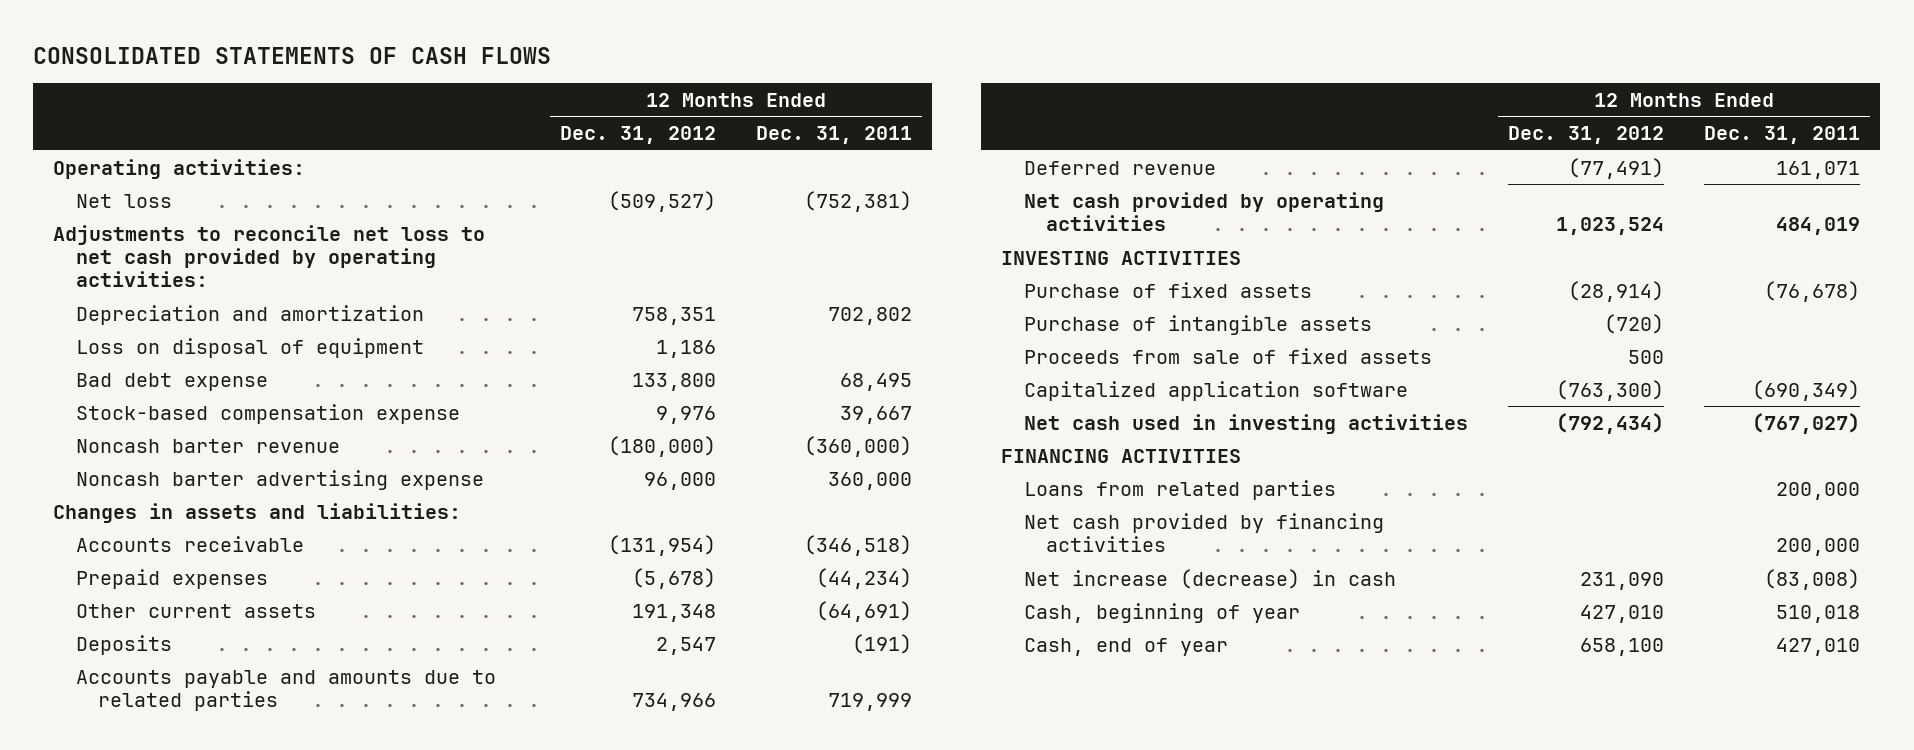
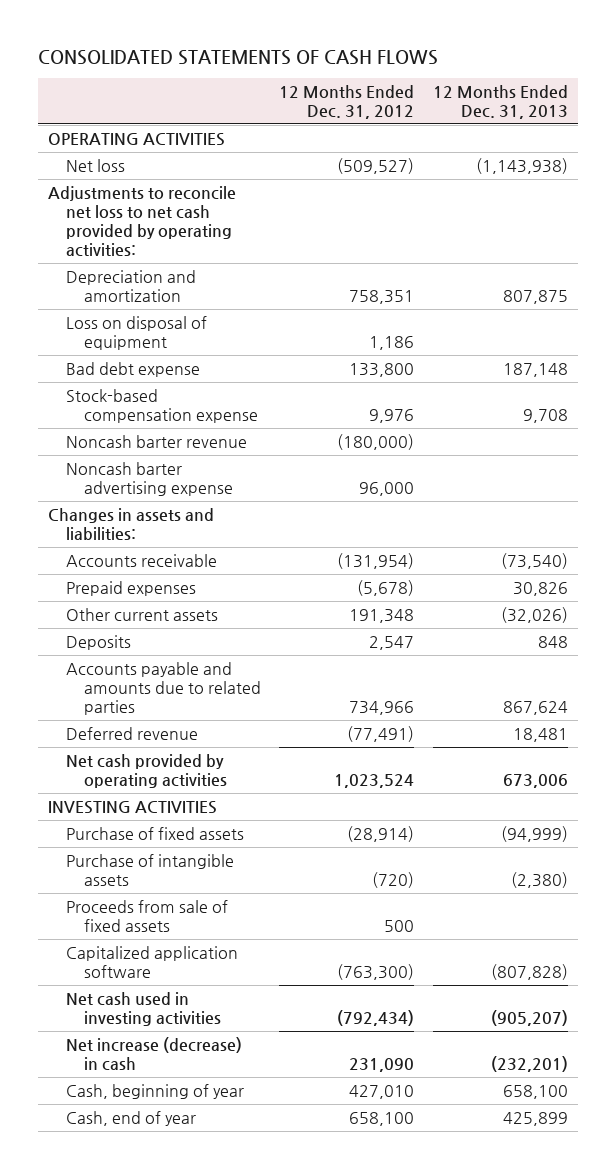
- | 12 Months Ended Dec. 31, 2012 | 12 Months Ended Dec. 31, 2011
+ | 12 Months Ended Dec. 31, 2012 | 12 Months Ended Dec. 31, 2013
- Operating activities:
+ OPERATING ACTIVITIES
- FINANCING ACTIVITIES
- Loans from related parties | | 200,000
- Net cash provided by financing activities | | 200,000

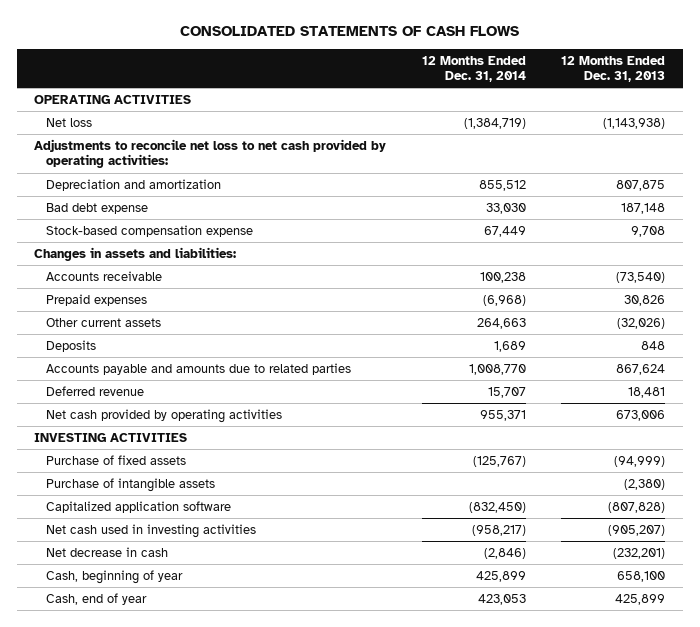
- | 12 Months Ended Dec. 31, 2012 | 12 Months Ended Dec. 31, 2013
+ | 12 Months Ended Dec. 31, 2014 | 12 Months Ended Dec. 31, 2013
- Loss on disposal of equipment | 1,186 |
- Noncash barter revenue | (180,000) |
- Noncash barter advertising expense | 96,000 |
- Proceeds from sale of fixed assets | 500 |
- Net increase (decrease) in cash | 231,090 | (232,201)
+ Net decrease in cash | (2,846) | (232,201)

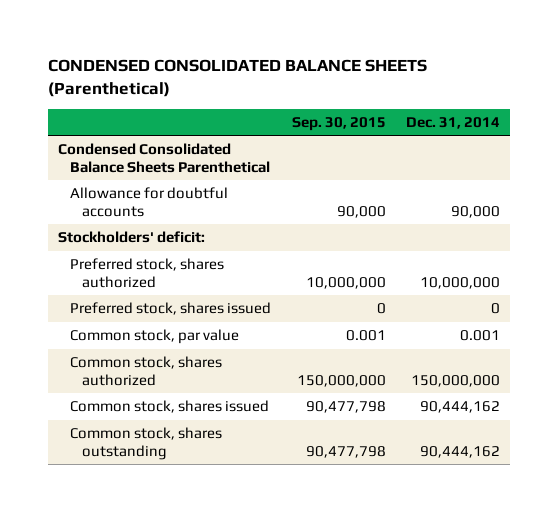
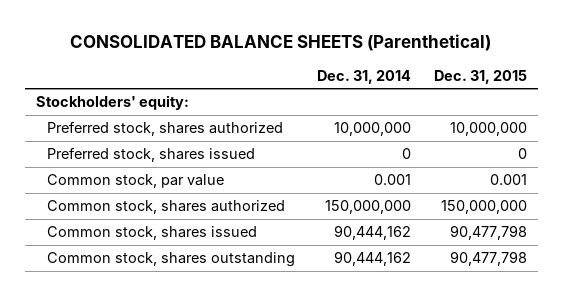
- CONDENSED CONSOLIDATED BALANCE SHEETS (Parenthetical)
+ CONSOLIDATED BALANCE SHEETS (Parenthetical)
- | Sep. 30, 2015 | Dec. 31, 2014
+ | Dec. 31, 2014 | Dec. 31, 2015
- Condensed Consolidated Balance Sheets Parenthetical
- Allowance for doubtful accounts | 90,000 | 90,000
- Stockholders' deficit:
+ Stockholders' equity:

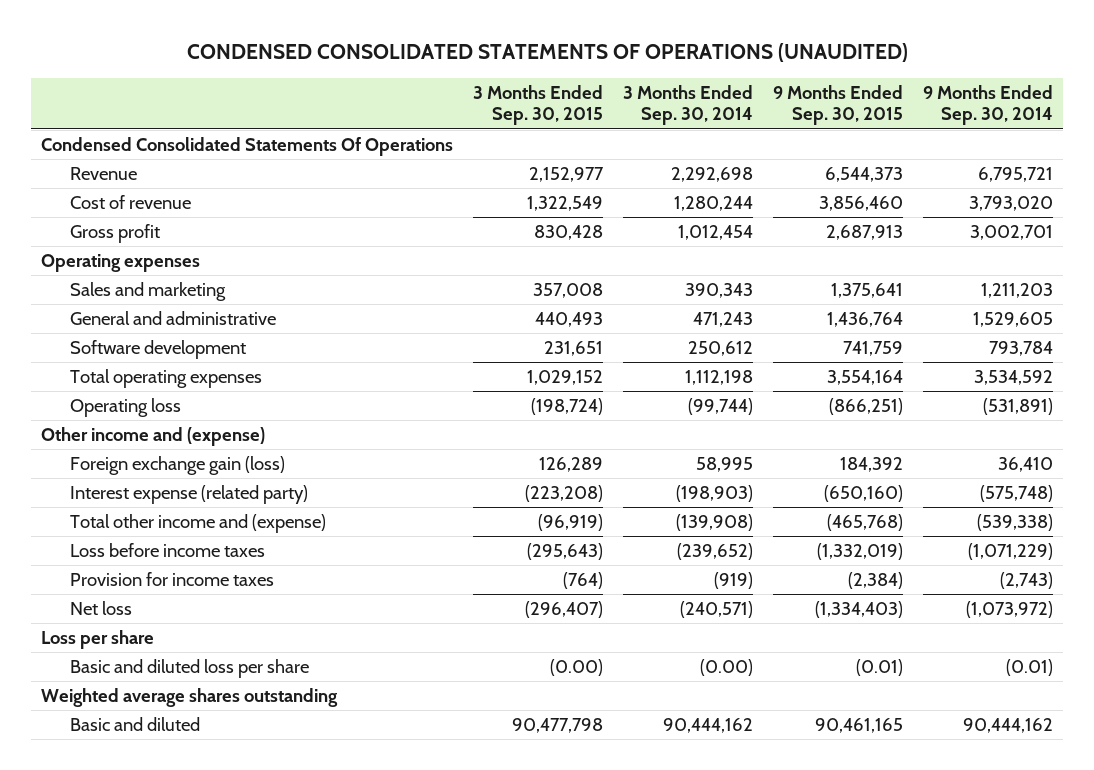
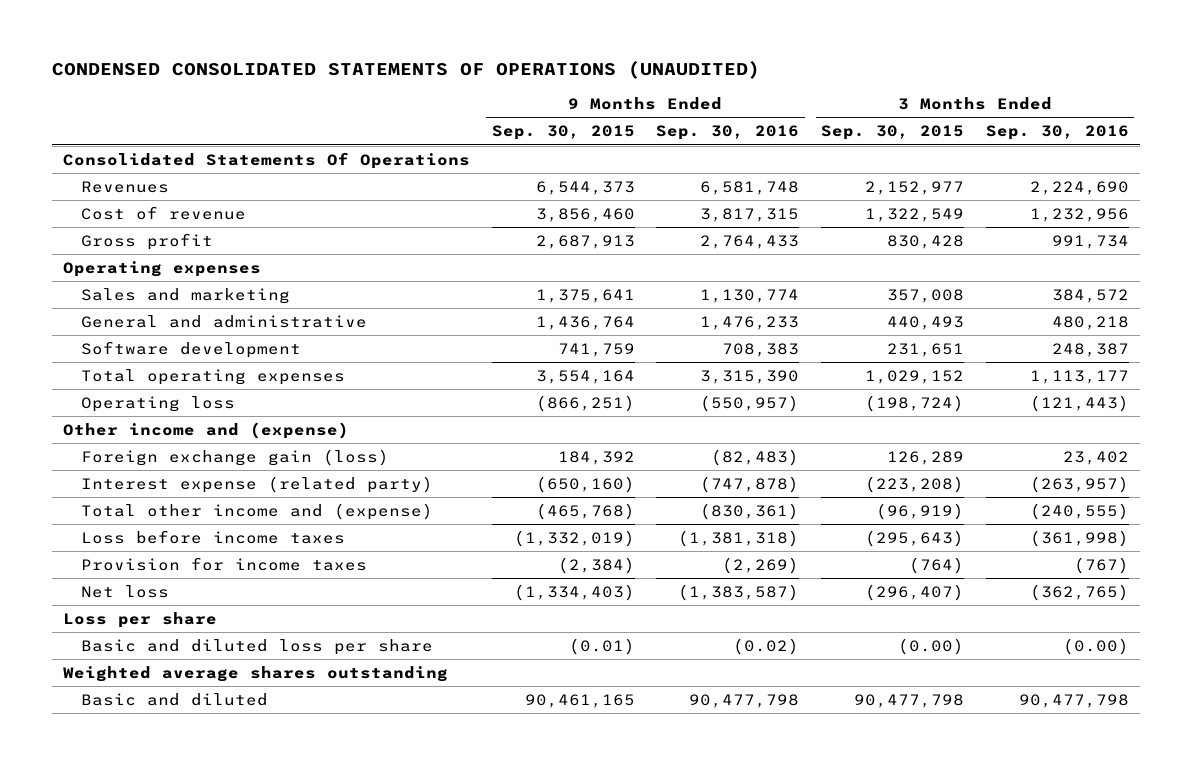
- | 3 Months Ended Sep. 30, 2015 | 3 Months Ended Sep. 30, 2014 | 9 Months Ended Sep. 30, 2015 | 9 Months Ended Sep. 30, 2014
+ | 9 Months Ended Sep. 30, 2015 | 9 Months Ended Sep. 30, 2016 | 3 Months Ended Sep. 30, 2015 | 3 Months Ended Sep. 30, 2016
- Condensed Consolidated Statements Of Operations
- Revenue | 2,152,977 | 2,292,698 | 6,544,373 | 6,795,721
+ Consolidated Statements Of Operations
+ Revenues | 6,544,373 | 6,581,748 | 2,152,977 | 2,224,690

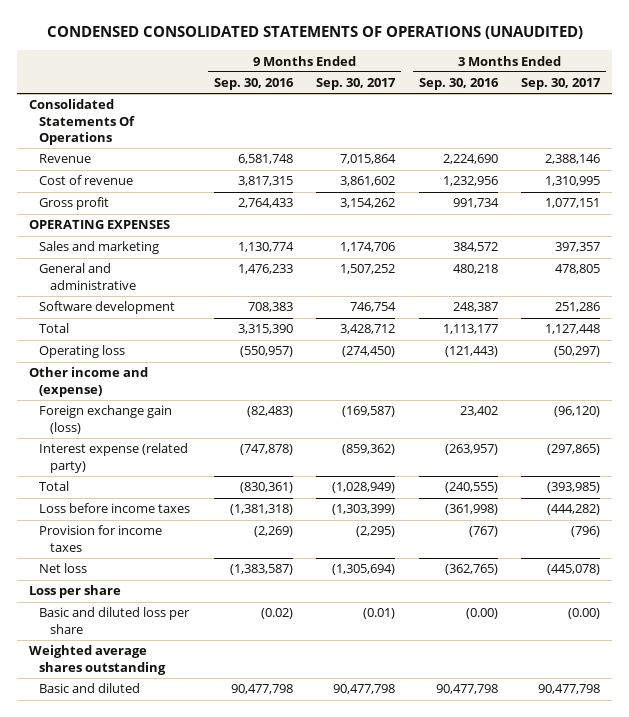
- | 9 Months Ended Sep. 30, 2015 | 9 Months Ended Sep. 30, 2016 | 3 Months Ended Sep. 30, 2015 | 3 Months Ended Sep. 30, 2016
+ | 9 Months Ended Sep. 30, 2016 | 9 Months Ended Sep. 30, 2017 | 3 Months Ended Sep. 30, 2016 | 3 Months Ended Sep. 30, 2017
- Revenues | 6,544,373 | 6,581,748 | 2,152,977 | 2,224,690
+ Revenue | 6,581,748 | 7,015,864 | 2,224,690 | 2,388,146
- Operating expenses
+ OPERATING EXPENSES
- Total operating expenses | 3,554,164 | 3,315,390 | 1,029,152 | 1,113,177
+ Total | 3,315,390 | 3,428,712 | 1,113,177 | 1,127,448
- Total other income and (expense) | (465,768) | (830,361) | (96,919) | (240,555)
+ Total | (830,361) | (1,028,949) | (240,555) | (393,985)

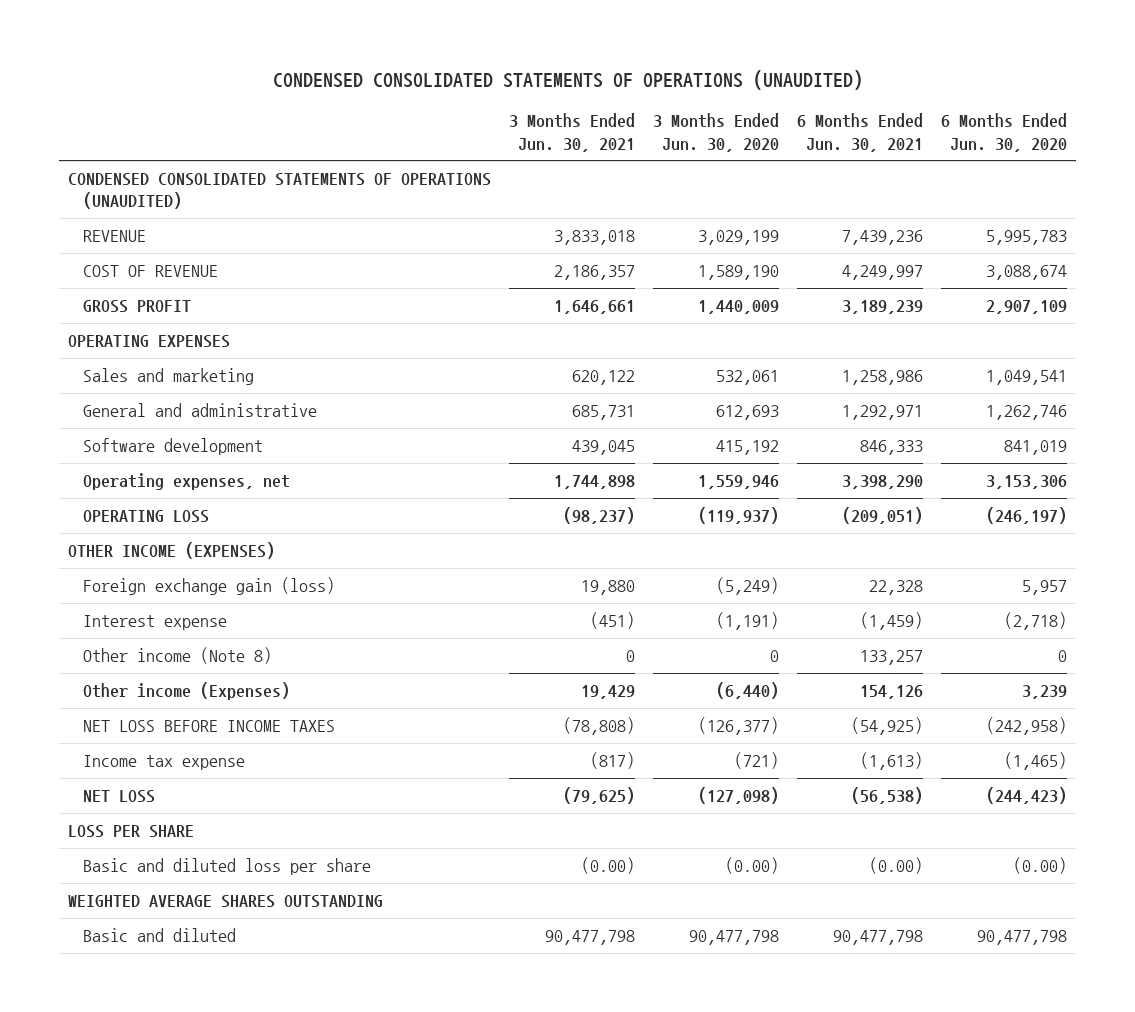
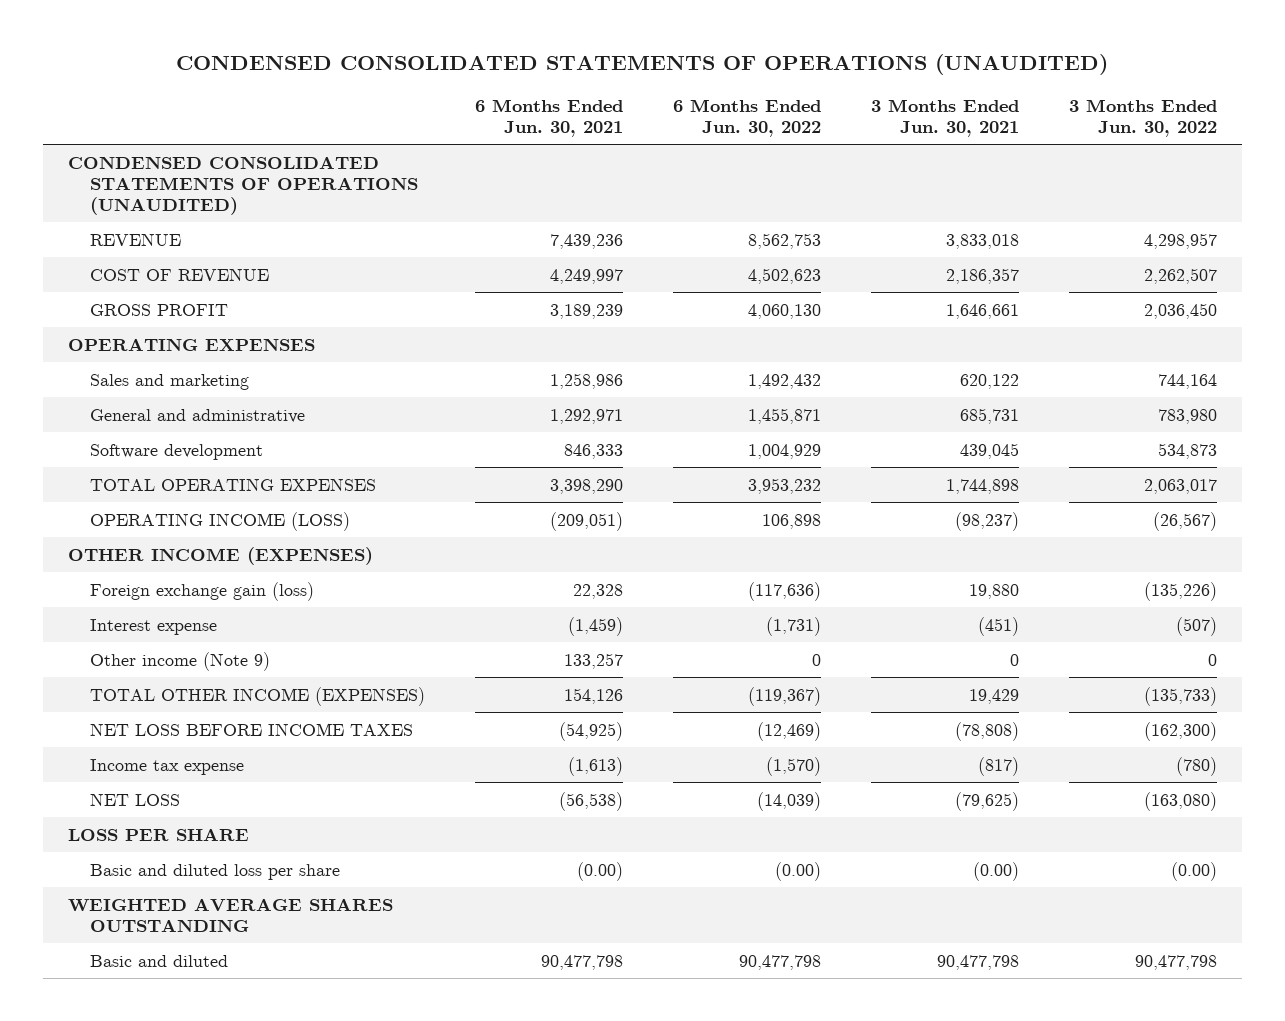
- | 3 Months Ended Jun. 30, 2021 | 3 Months Ended Jun. 30, 2020 | 6 Months Ended Jun. 30, 2021 | 6 Months Ended Jun. 30, 2020
+ | 6 Months Ended Jun. 30, 2021 | 6 Months Ended Jun. 30, 2022 | 3 Months Ended Jun. 30, 2021 | 3 Months Ended Jun. 30, 2022
- Operating expenses, net | 1,744,898 | 1,559,946 | 3,398,290 | 3,153,306
- OPERATING LOSS | (98,237) | (119,937) | (209,051) | (246,197)
+ TOTAL OPERATING EXPENSES | 3,398,290 | 3,953,232 | 1,744,898 | 2,063,017
+ OPERATING INCOME (LOSS) | (209,051) | 106,898 | (98,237) | (26,567)
- Other income (Note 8) | 0 | 0 | 133,257 | 0
- Other income (Expenses) | 19,429 | (6,440) | 154,126 | 3,239
+ Other income (Note 9) | 133,257 | 0 | 0 | 0
+ TOTAL OTHER INCOME (EXPENSES) | 154,126 | (119,367) | 19,429 | (135,733)

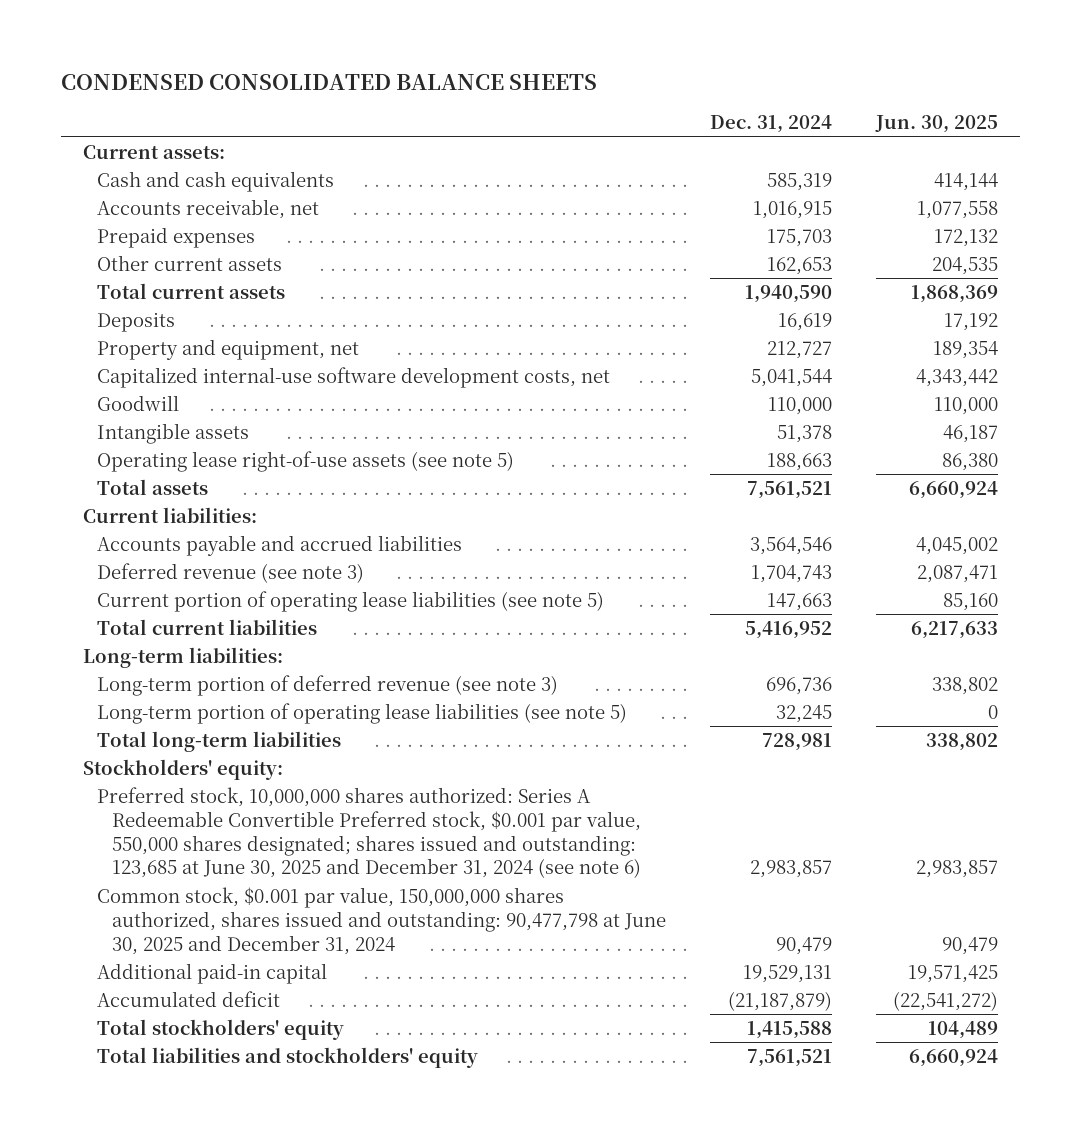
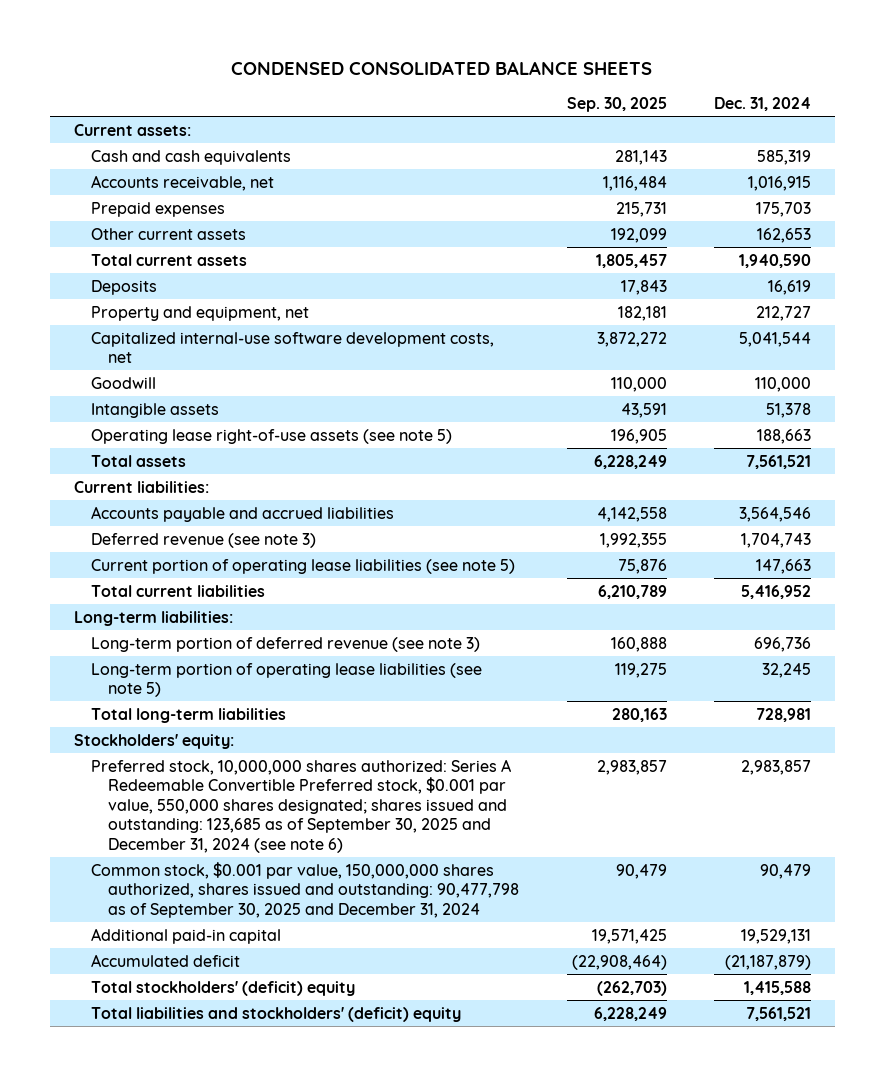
- | Dec. 31, 2024 | Jun. 30, 2025
+ | Sep. 30, 2025 | Dec. 31, 2024
- Preferred stock, 10,000,000 shares authorized: Series A Redeemable Convertible Preferred stock, $0.001 par value, 550,000 shares designated; shares issued and outstanding: 123,685 at June 30, 2025 and December 31, 2024 (see note 6) | 2,983,857 | 2,983,857
- Common stock, $0.001 par value, 150,000,000 shares authorized, shares issued and outstanding: 90,477,798 at June 30, 2025 and December 31, 2024 | 90,479 | 90,479
+ Preferred stock, 10,000,000 shares authorized: Series A Redeemable Convertible Preferred stock, $0.001 par value, 550,000 shares designated; shares issued and outstanding: 123,685 as of September 30, 2025 and December 31, 2024 (see note 6) | 2,983,857 | 2,983,857
+ Common stock, $0.001 par value, 150,000,000 shares authorized, shares issued and outstanding: 90,477,798 as of September 30, 2025 and December 31, 2024 | 90,479 | 90,479
- Total stockholders' equity | 1,415,588 | 104,489
- Total liabilities and stockholders' equity | 7,561,521 | 6,660,924
+ Total stockholders' (deficit) equity | (262,703) | 1,415,588
+ Total liabilities and stockholders' (deficit) equity | 6,228,249 | 7,561,521

